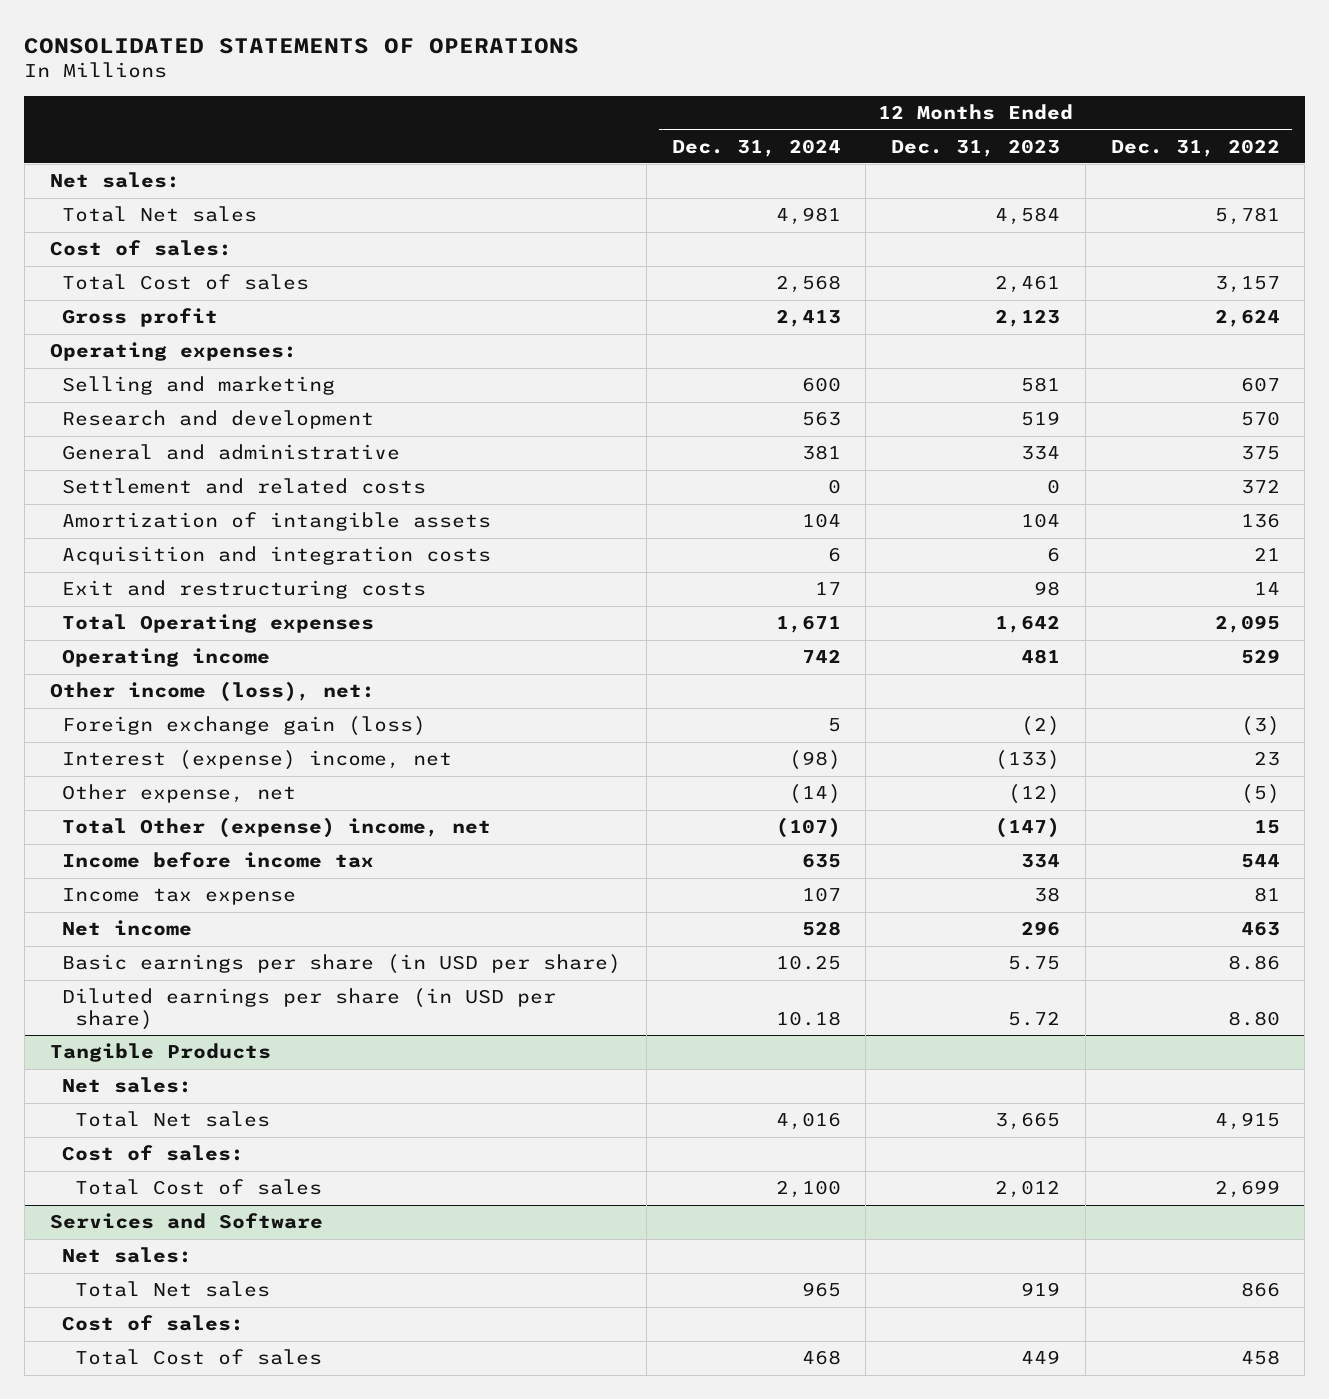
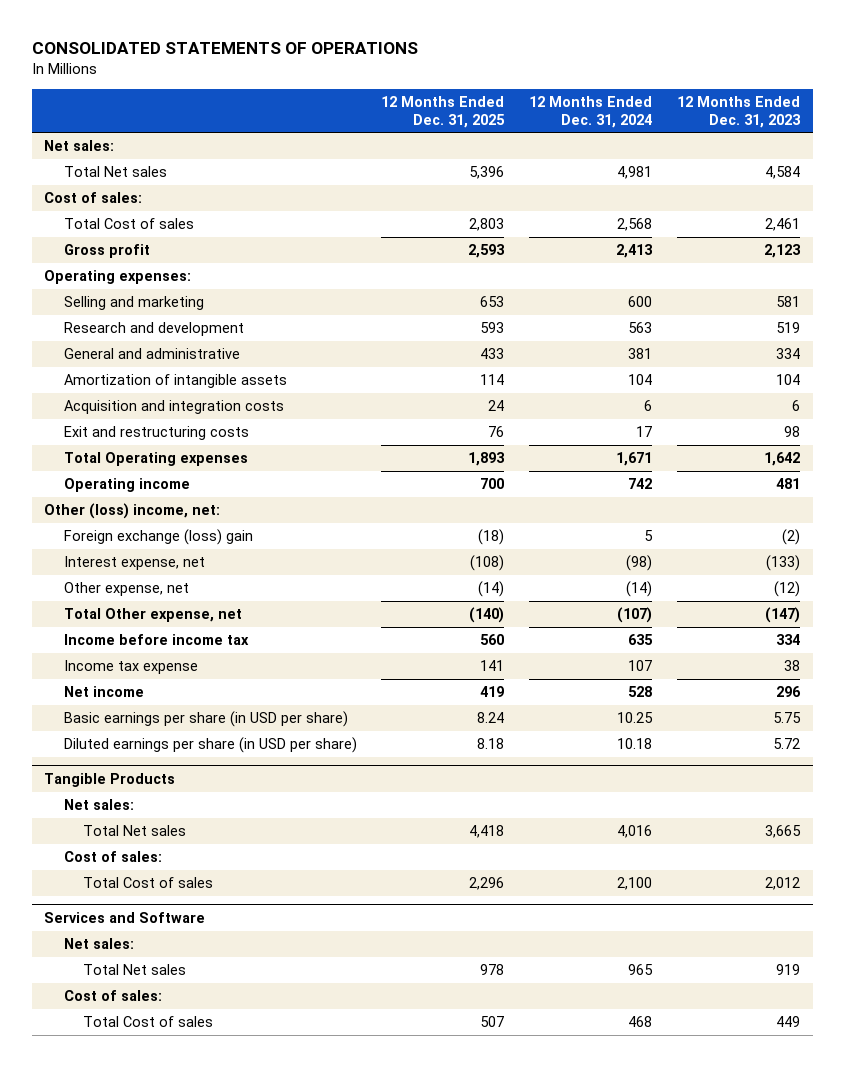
- | 12 Months Ended Dec. 31, 2024 | 12 Months Ended Dec. 31, 2023 | 12 Months Ended Dec. 31, 2022
+ | 12 Months Ended Dec. 31, 2025 | 12 Months Ended Dec. 31, 2024 | 12 Months Ended Dec. 31, 2023
- Settlement and related costs | 0 | 0 | 372
- Other income (loss), net:
- Foreign exchange gain (loss) | 5 | (2) | (3)
- Interest (expense) income, net | (98) | (133) | 23
+ Other (loss) income, net:
+ Foreign exchange (loss) gain | (18) | 5 | (2)
+ Interest expense, net | (108) | (98) | (133)
- Total Other (expense) income, net | (107) | (147) | 15
+ Total Other expense, net | (140) | (107) | (147)

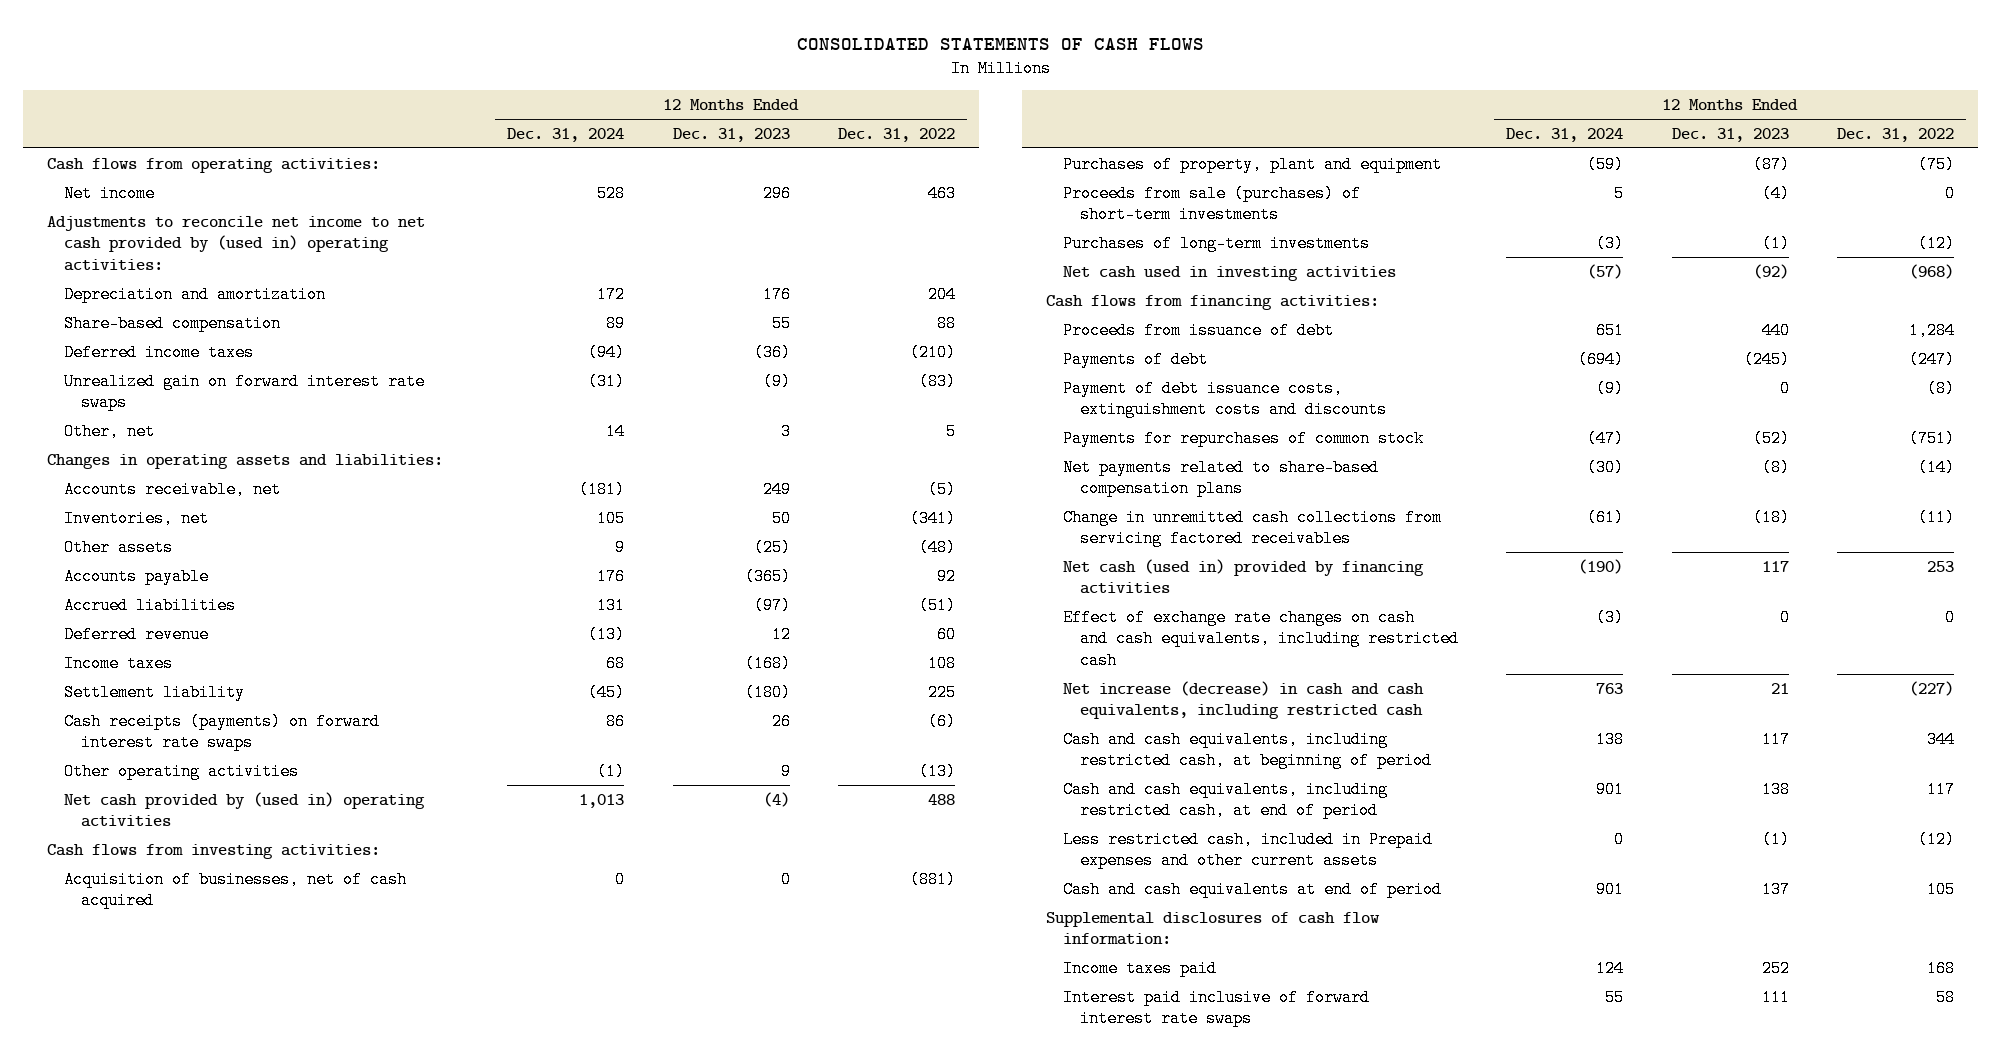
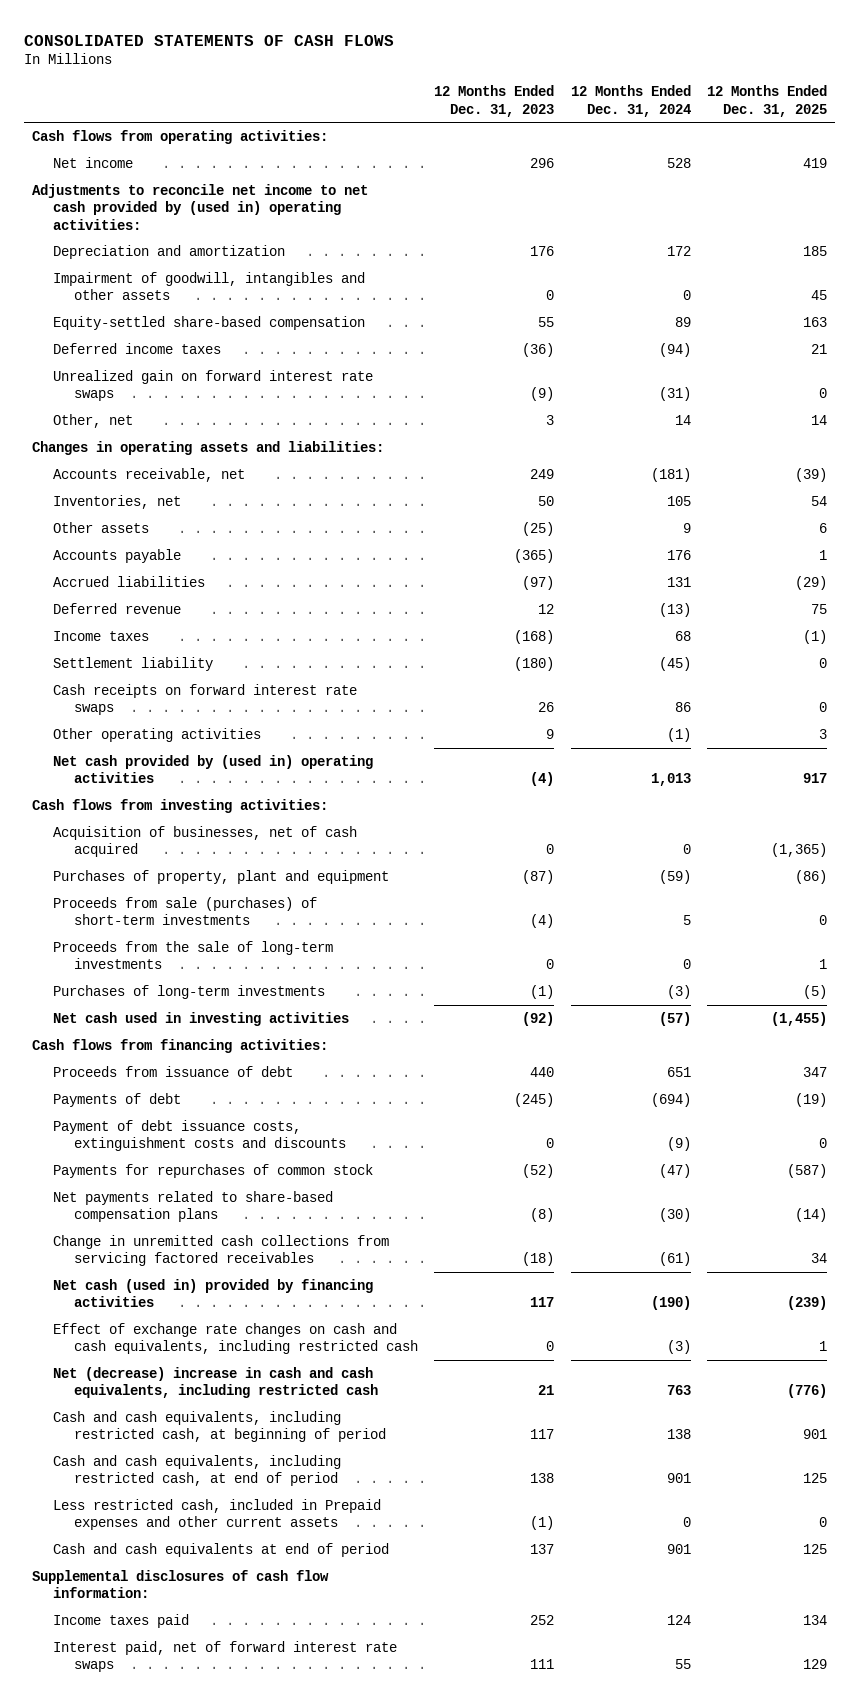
- | 12 Months Ended Dec. 31, 2024 | 12 Months Ended Dec. 31, 2023 | 12 Months Ended Dec. 31, 2022
+ | 12 Months Ended Dec. 31, 2023 | 12 Months Ended Dec. 31, 2024 | 12 Months Ended Dec. 31, 2025
- Share-based compensation | 89 | 55 | 88
+ Impairment of goodwill, intangibles and other assets | 0 | 0 | 45
+ Equity-settled share-based compensation | 55 | 89 | 163
- Cash receipts (payments) on forward interest rate swaps | 86 | 26 | (6)
+ Cash receipts on forward interest rate swaps | 26 | 86 | 0
+ Proceeds from the sale of long-term investments | 0 | 0 | 1
- Net increase (decrease) in cash and cash equivalents, including restricted cash | 763 | 21 | (227)
+ Net (decrease) increase in cash and cash equivalents, including restricted cash | 21 | 763 | (776)
- Interest paid inclusive of forward interest rate swaps | 55 | 111 | 58
+ Interest paid, net of forward interest rate swaps | 111 | 55 | 129

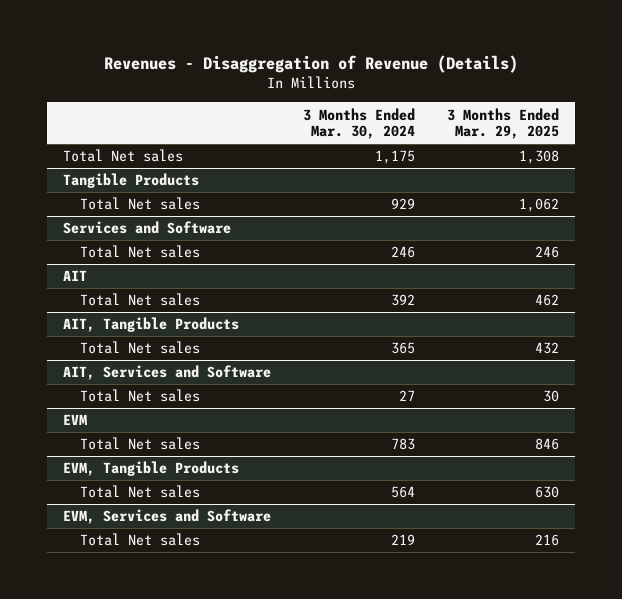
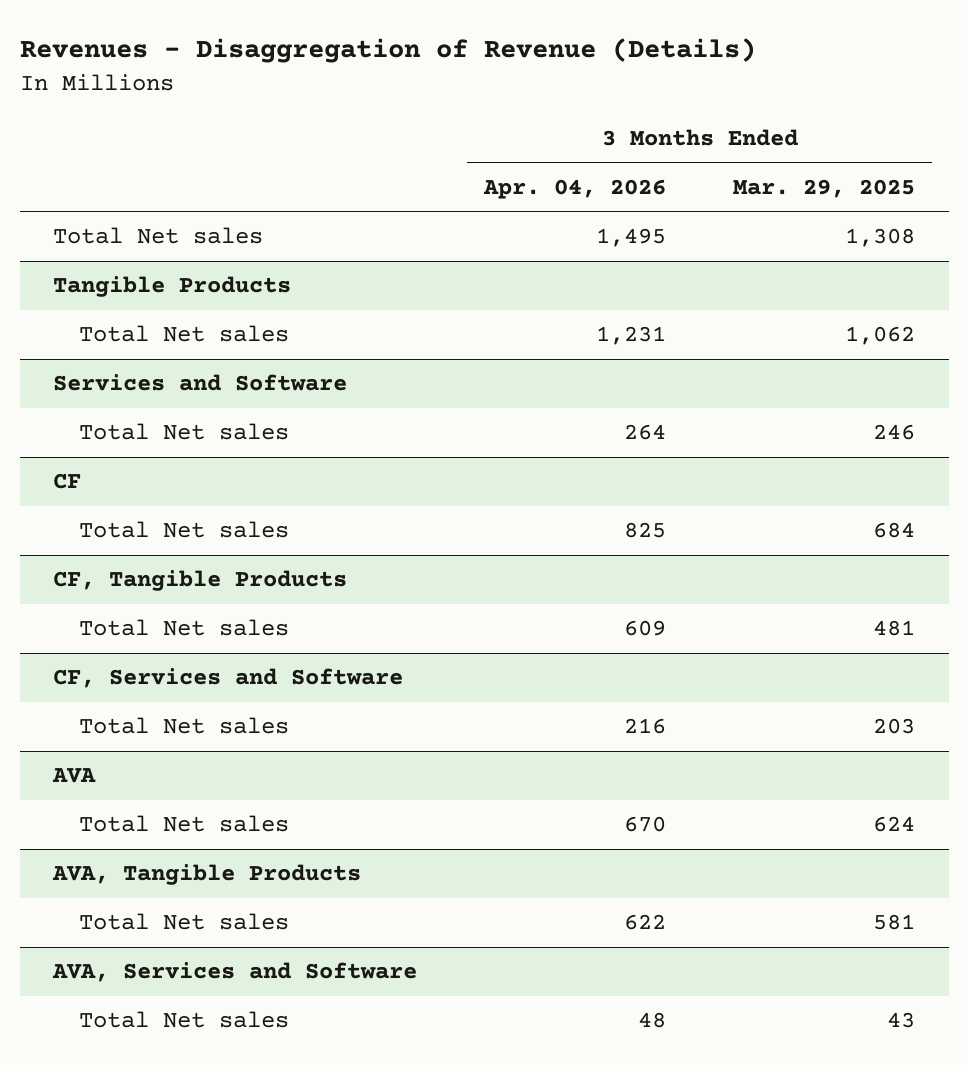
- | 3 Months Ended Mar. 30, 2024 | 3 Months Ended Mar. 29, 2025
+ | 3 Months Ended Apr. 04, 2026 | 3 Months Ended Mar. 29, 2025
- AIT
- Total Net sales | 392 | 462
- AIT, Tangible Products
- Total Net sales | 365 | 432
- AIT, Services and Software
- Total Net sales | 27 | 30
- EVM
- Total Net sales | 783 | 846
- EVM, Tangible Products
- Total Net sales | 564 | 630
- EVM, Services and Software
- Total Net sales | 219 | 216
+ CF
+ Total Net sales | 825 | 684
+ CF, Tangible Products
+ Total Net sales | 609 | 481
+ CF, Services and Software
+ Total Net sales | 216 | 203
+ AVA
+ Total Net sales | 670 | 624
+ AVA, Tangible Products
+ Total Net sales | 622 | 581
+ AVA, Services and Software
+ Total Net sales | 48 | 43

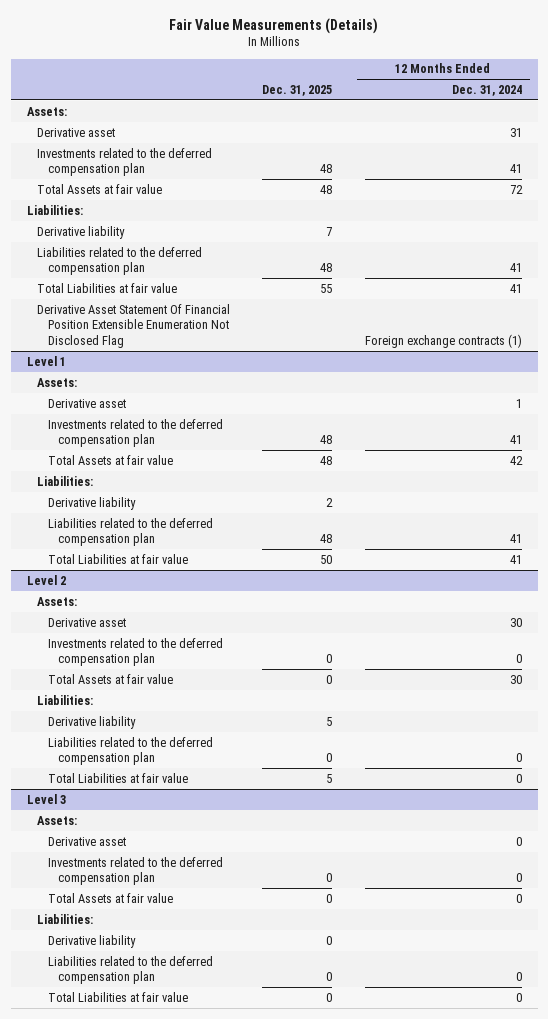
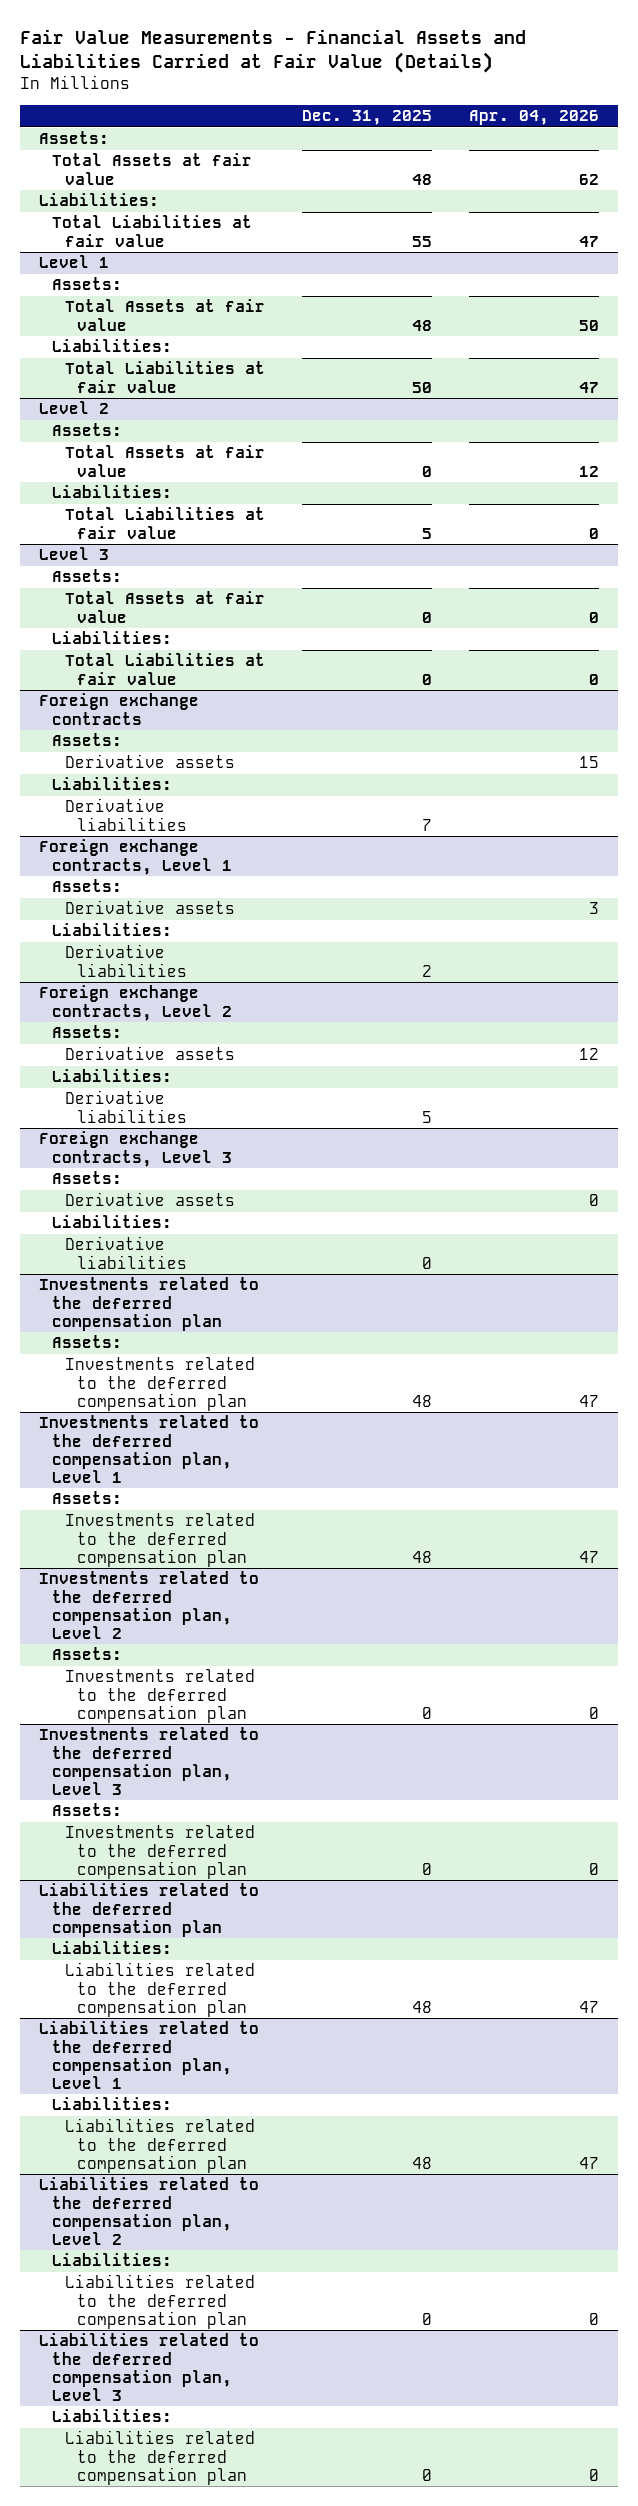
- Fair Value Measurements (Details)
+ Fair Value Measurements - Financial Assets and Liabilities Carried at Fair Value (Details)
- | Dec. 31, 2025 | 12 Months Ended Dec. 31, 2024
+ | Dec. 31, 2025 | Apr. 04, 2026
- Derivative asset | | 31
- Investments related to the deferred compensation plan | 48 | 41
- Derivative liability | 7 |
- Liabilities related to the deferred compensation plan | 48 | 41
- Derivative Asset Statement Of Financial Position Extensible Enumeration Not Disclosed Flag | | Foreign exchange contracts (1)
@ Level 1
- Derivative asset | | 1
- Investments related to the deferred compensation plan | 48 | 41
- Derivative liability | 2 |
- Liabilities related to the deferred compensation plan | 48 | 41
@ Level 2
- Derivative asset | | 30
- Investments related to the deferred compensation plan | 0 | 0
- Derivative liability | 5 |
- Liabilities related to the deferred compensation plan | 0 | 0
@ Level 3
- Derivative asset | | 0
- Investments related to the deferred compensation plan | 0 | 0
- Derivative liability | 0 |
- Liabilities related to the deferred compensation plan | 0 | 0
+ Foreign exchange contracts
+ Assets:
+ Derivative assets | | 15
+ Liabilities:
+ Derivative liabilities | 7 |
+ Foreign exchange contracts, Level 1
+ Assets:
+ Derivative assets | | 3
+ Liabilities:
+ Derivative liabilities | 2 |
+ Foreign exchange contracts, Level 2
+ Assets:
+ Derivative assets | | 12
+ Liabilities:
+ Derivative liabilities | 5 |
+ Foreign exchange contracts, Level 3
+ Assets:
+ Derivative assets | | 0
+ Liabilities:
+ Derivative liabilities | 0 |
+ Investments related to the deferred compensation plan
+ Assets:
+ Investments related to the deferred compensation plan | 48 | 47
+ Investments related to the deferred compensation plan, Level 1
+ Assets:
+ Investments related to the deferred compensation plan | 48 | 47
+ Investments related to the deferred compensation plan, Level 2
+ Assets:
+ Investments related to the deferred compensation plan | 0 | 0
+ Investments related to the deferred compensation plan, Level 3
+ Assets:
+ Investments related to the deferred compensation plan | 0 | 0
+ Liabilities related to the deferred compensation plan
+ Liabilities:
+ Liabilities related to the deferred compensation plan | 48 | 47
+ Liabilities related to the deferred compensation plan, Level 1
+ Liabilities:
+ Liabilities related to the deferred compensation plan | 48 | 47
+ Liabilities related to the deferred compensation plan, Level 2
+ Liabilities:
+ Liabilities related to the deferred compensation plan | 0 | 0
+ Liabilities related to the deferred compensation plan, Level 3
+ Liabilities:
+ Liabilities related to the deferred compensation plan | 0 | 0

